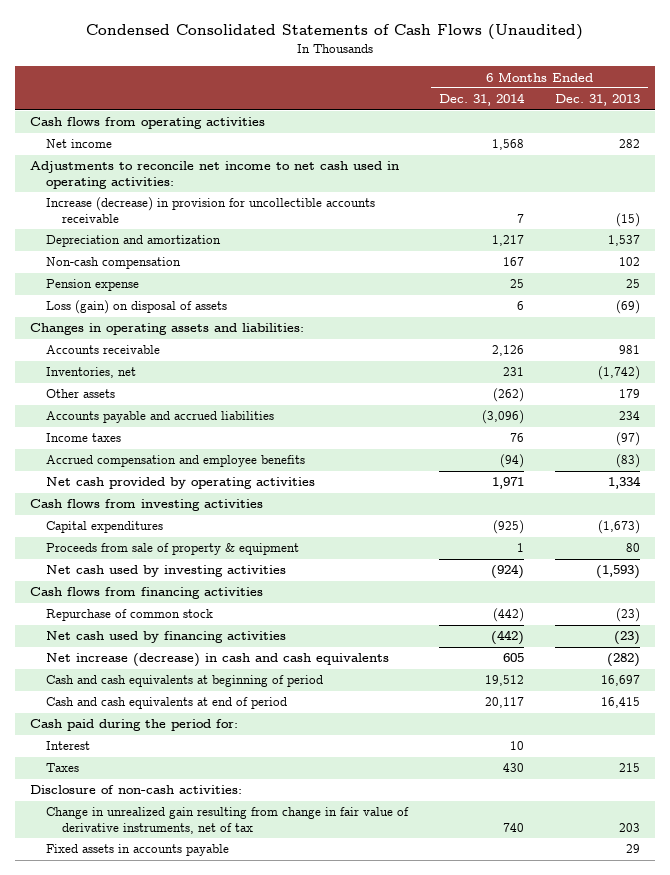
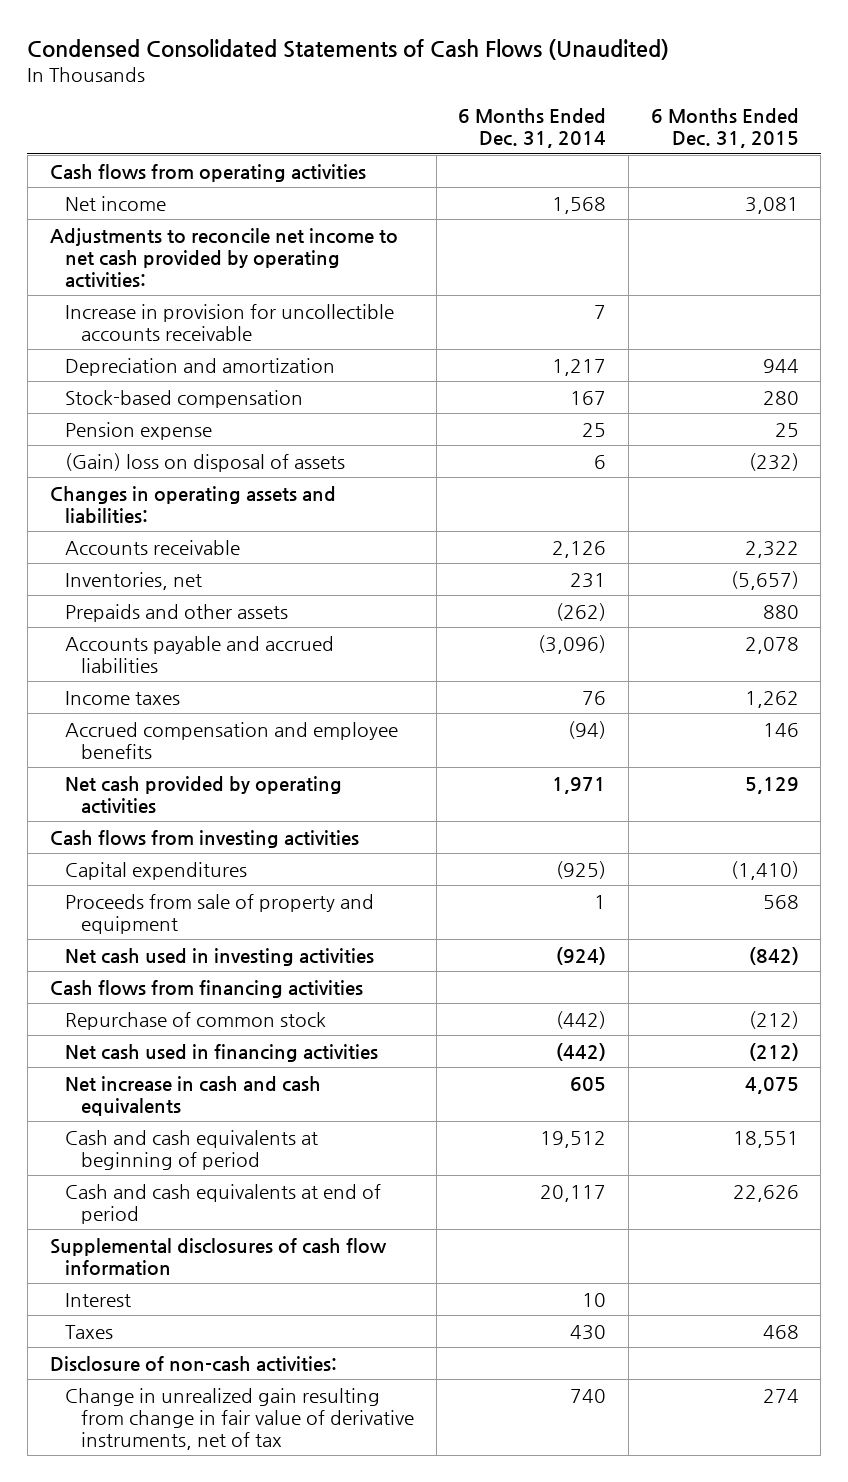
- | 6 Months Ended Dec. 31, 2014 | 6 Months Ended Dec. 31, 2013
+ | 6 Months Ended Dec. 31, 2014 | 6 Months Ended Dec. 31, 2015
- Adjustments to reconcile net income to net cash used in operating activities:
- Increase (decrease) in provision for uncollectible accounts receivable | 7 | (15)
+ Adjustments to reconcile net income to net cash provided by operating activities:
+ Increase in provision for uncollectible accounts receivable | 7 |
- Non-cash compensation | 167 | 102
+ Stock-based compensation | 167 | 280
- Loss (gain) on disposal of assets | 6 | (69)
+ (Gain) loss on disposal of assets | 6 | (232)
- Other assets | (262) | 179
+ Prepaids and other assets | (262) | 880
- Proceeds from sale of property & equipment | 1 | 80
- Net cash used by investing activities | (924) | (1,593)
+ Proceeds from sale of property and equipment | 1 | 568
+ Net cash used in investing activities | (924) | (842)
- Net cash used by financing activities | (442) | (23)
- Net increase (decrease) in cash and cash equivalents | 605 | (282)
+ Net cash used in financing activities | (442) | (212)
+ Net increase in cash and cash equivalents | 605 | 4,075
- Cash paid during the period for:
+ Supplemental disclosures of cash flow information
- Fixed assets in accounts payable | | 29

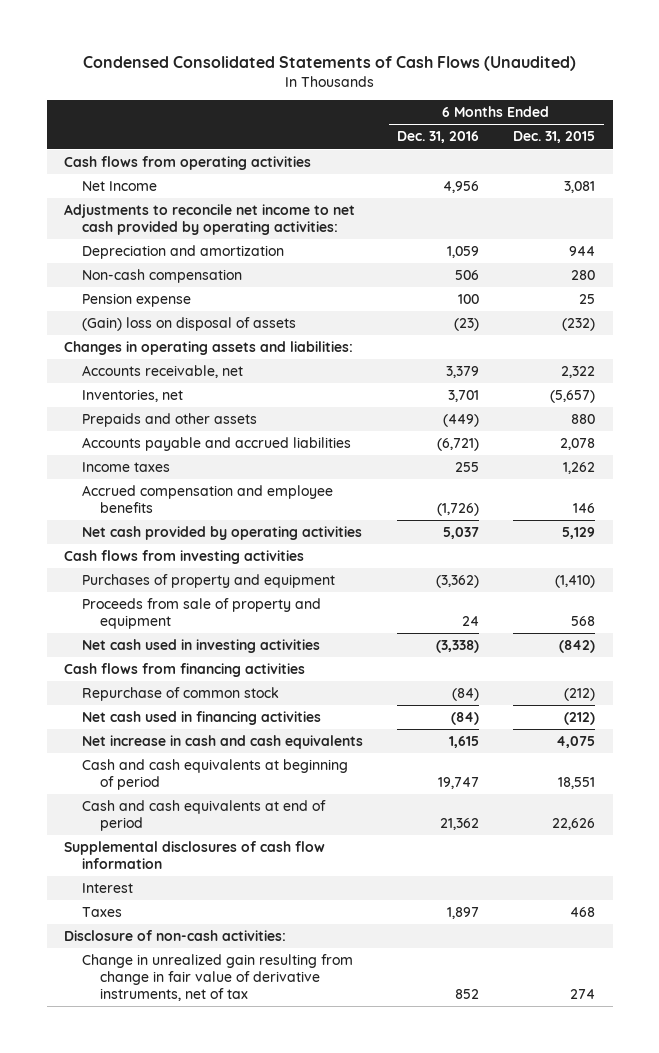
- | 6 Months Ended Dec. 31, 2014 | 6 Months Ended Dec. 31, 2015
+ | 6 Months Ended Dec. 31, 2016 | 6 Months Ended Dec. 31, 2015
- Net income | 1,568 | 3,081
+ Net Income | 4,956 | 3,081
- Increase in provision for uncollectible accounts receivable | 7 |
- Stock-based compensation | 167 | 280
+ Non-cash compensation | 506 | 280
- Accounts receivable | 2,126 | 2,322
+ Accounts receivable, net | 3,379 | 2,322
- Capital expenditures | (925) | (1,410)
+ Purchases of property and equipment | (3,362) | (1,410)

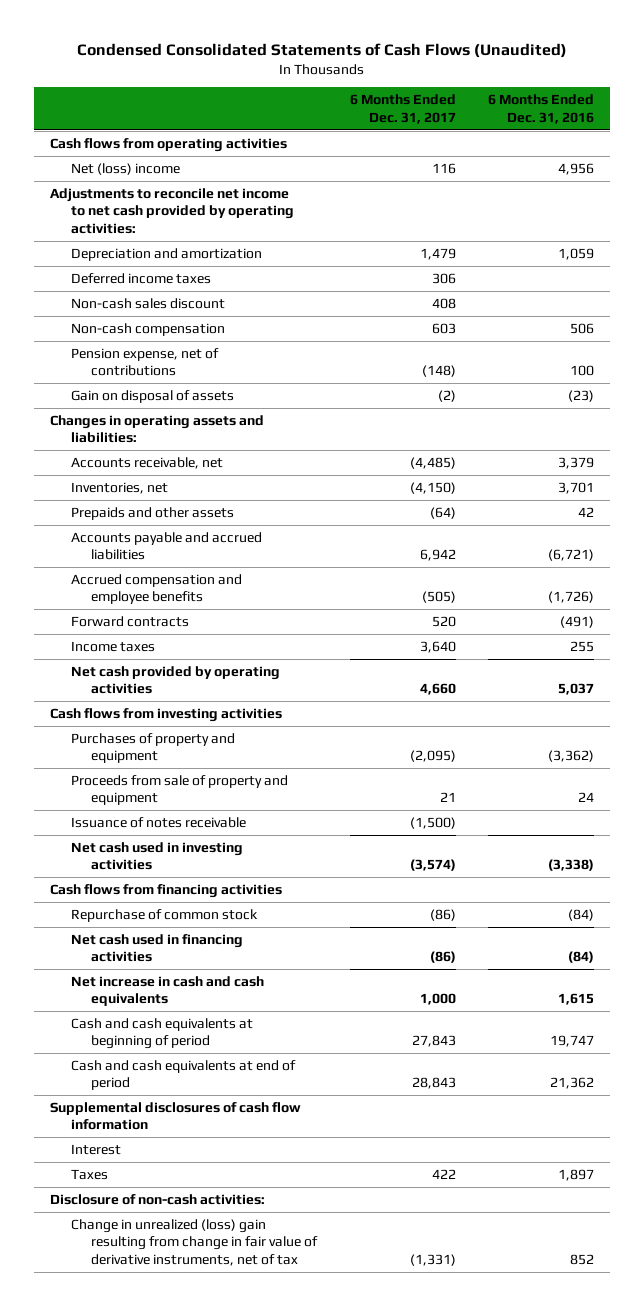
- | 6 Months Ended Dec. 31, 2016 | 6 Months Ended Dec. 31, 2015
+ | 6 Months Ended Dec. 31, 2017 | 6 Months Ended Dec. 31, 2016
- Net Income | 4,956 | 3,081
+ Net (loss) income | 116 | 4,956
+ Deferred income taxes | 306 |
+ Non-cash sales discount | 408 |
- Pension expense | 100 | 25
- (Gain) loss on disposal of assets | (23) | (232)
+ Pension expense, net of contributions | (148) | 100
+ Gain on disposal of assets | (2) | (23)
- Prepaids and other assets | (449) | 880
+ Prepaids and other assets | (64) | 42
+ Forward contracts | 520 | (491)
moved down: Income taxes | 3,640 | 255
+ Issuance of notes receivable | (1,500) |
- Change in unrealized gain resulting from change in fair value of derivative instruments, net of tax | 852 | 274
+ Change in unrealized (loss) gain resulting from change in fair value of derivative instruments, net of tax | (1,331) | 852

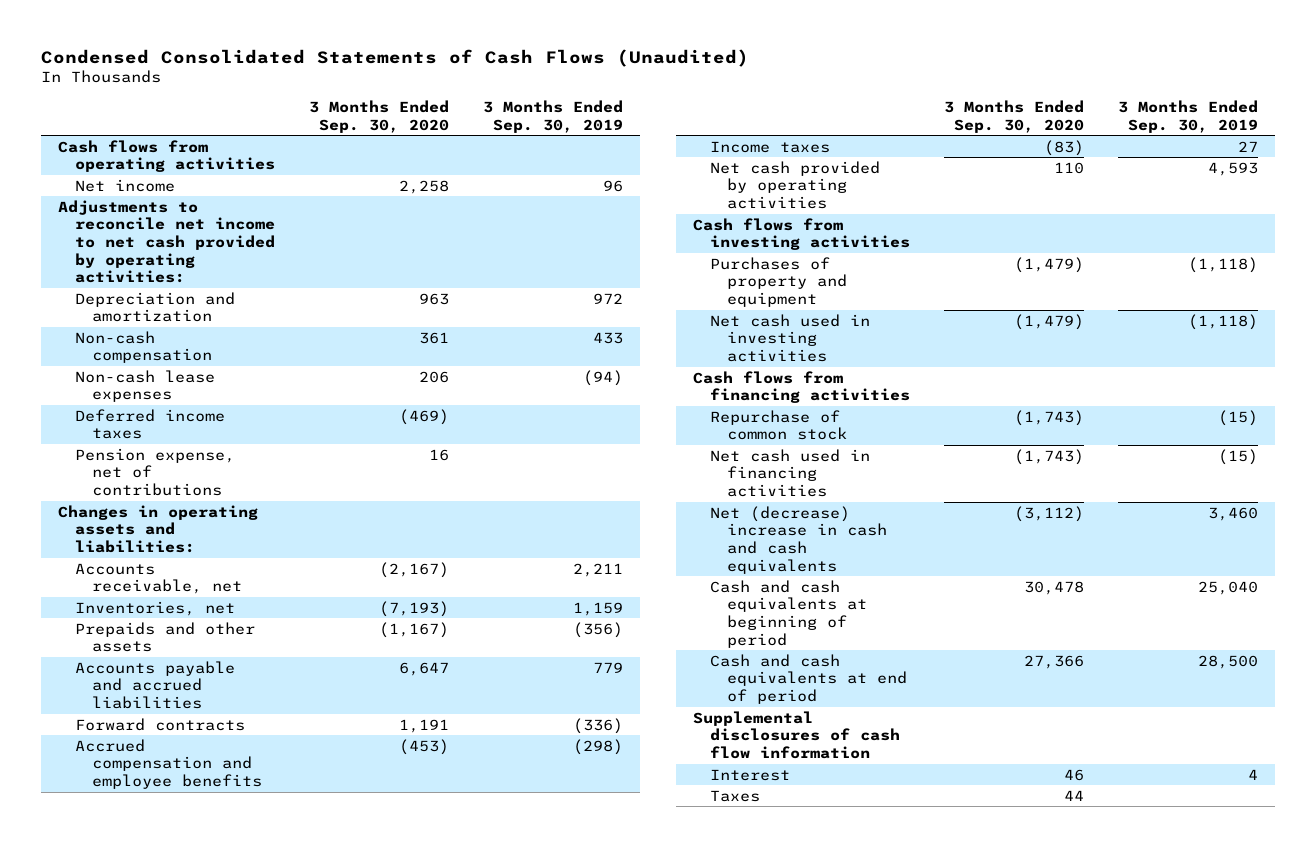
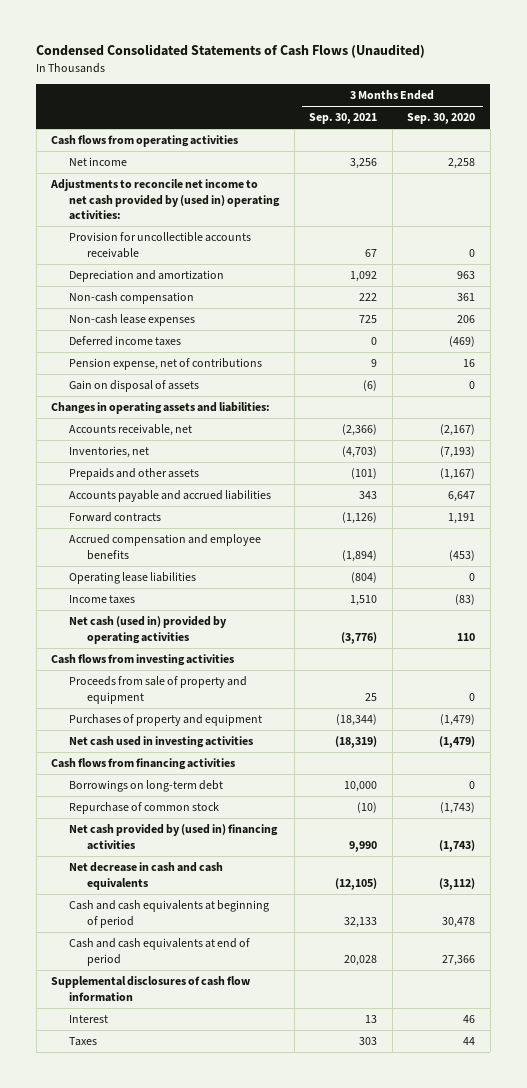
- | 3 Months Ended Sep. 30, 2020 | 3 Months Ended Sep. 30, 2019
+ | 3 Months Ended Sep. 30, 2021 | 3 Months Ended Sep. 30, 2020
- Adjustments to reconcile net income to net cash provided by operating activities:
+ Adjustments to reconcile net income to net cash provided by (used in) operating activities:
+ Provision for uncollectible accounts receivable | 67 | 0
+ Gain on disposal of assets | (6) | 0
+ Operating lease liabilities | (804) | 0
- Net cash provided by operating activities | 110 | 4,593
+ Net cash (used in) provided by operating activities | (3,776) | 110
+ Proceeds from sale of property and equipment | 25 | 0
+ Borrowings on long-term debt | 10,000 | 0
- Net cash used in financing activities | (1,743) | (15)
- Net (decrease) increase in cash and cash equivalents | (3,112) | 3,460
+ Net cash provided by (used in) financing activities | 9,990 | (1,743)
+ Net decrease in cash and cash equivalents | (12,105) | (3,112)

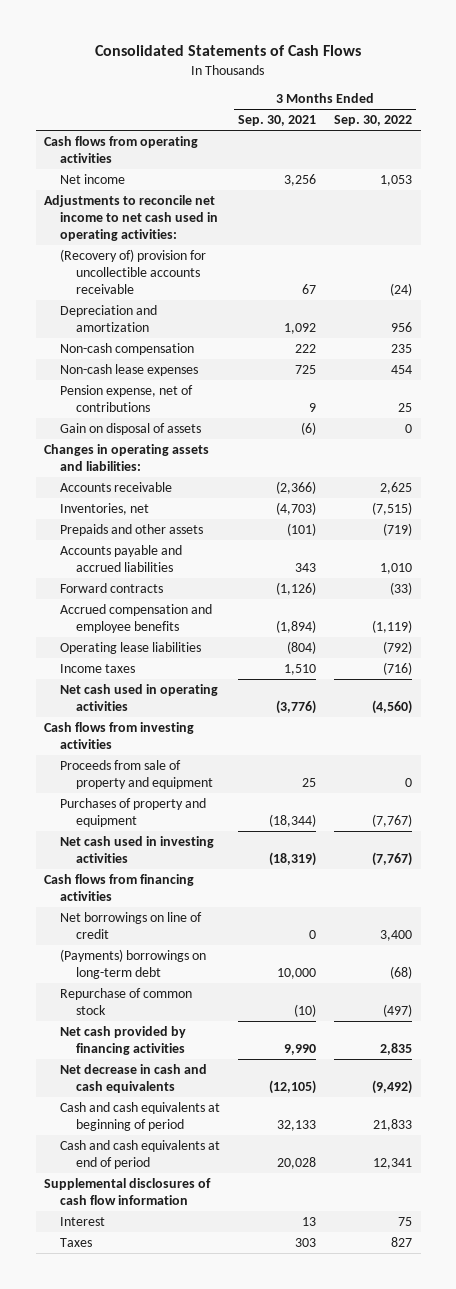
- Condensed Consolidated Statements of Cash Flows (Unaudited)
+ Consolidated Statements of Cash Flows
- | 3 Months Ended Sep. 30, 2021 | 3 Months Ended Sep. 30, 2020
+ | 3 Months Ended Sep. 30, 2021 | 3 Months Ended Sep. 30, 2022
- Adjustments to reconcile net income to net cash provided by (used in) operating activities:
- Provision for uncollectible accounts receivable | 67 | 0
+ Adjustments to reconcile net income to net cash used in operating activities:
+ (Recovery of) provision for uncollectible accounts receivable | 67 | (24)
- Deferred income taxes | 0 | (469)
- Accounts receivable, net | (2,366) | (2,167)
+ Accounts receivable | (2,366) | 2,625
- Net cash (used in) provided by operating activities | (3,776) | 110
+ Net cash used in operating activities | (3,776) | (4,560)
- Borrowings on long-term debt | 10,000 | 0
+ Net borrowings on line of credit | 0 | 3,400
+ (Payments) borrowings on long-term debt | 10,000 | (68)
- Net cash provided by (used in) financing activities | 9,990 | (1,743)
+ Net cash provided by financing activities | 9,990 | 2,835

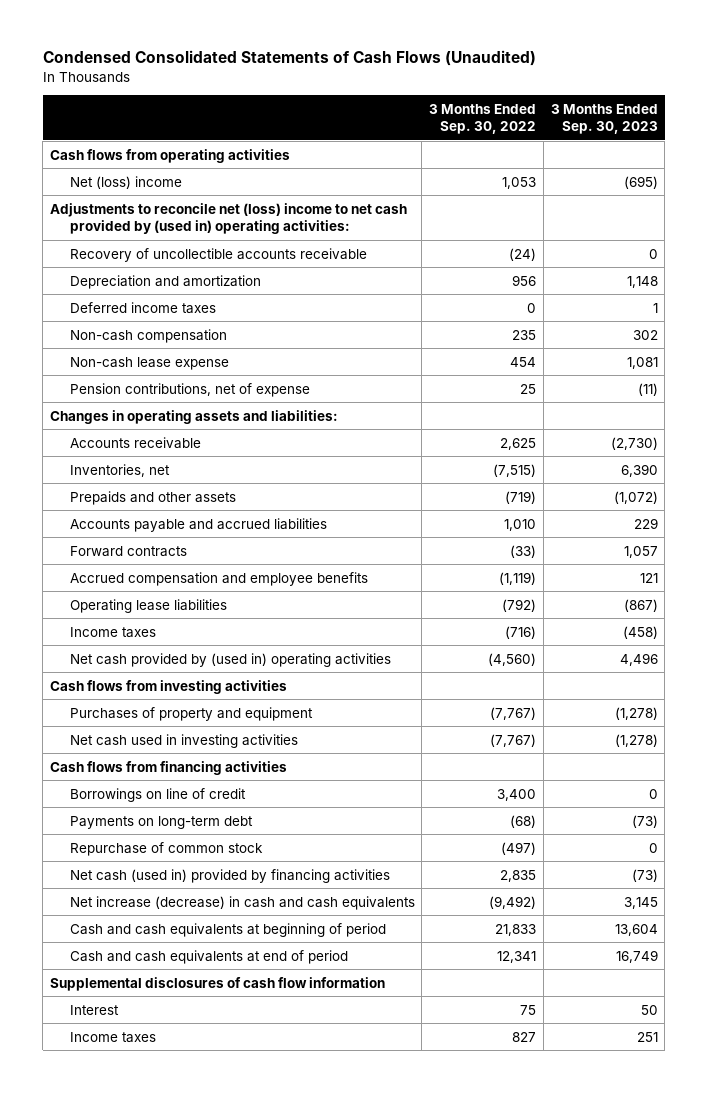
- Consolidated Statements of Cash Flows
+ Condensed Consolidated Statements of Cash Flows (Unaudited)
- | 3 Months Ended Sep. 30, 2021 | 3 Months Ended Sep. 30, 2022
+ | 3 Months Ended Sep. 30, 2022 | 3 Months Ended Sep. 30, 2023
- Net income | 3,256 | 1,053
- Adjustments to reconcile net income to net cash used in operating activities:
- (Recovery of) provision for uncollectible accounts receivable | 67 | (24)
+ Net (loss) income | 1,053 | (695)
+ Adjustments to reconcile net (loss) income to net cash provided by (used in) operating activities:
+ Recovery of uncollectible accounts receivable | (24) | 0
+ Deferred income taxes | 0 | 1
- Non-cash lease expenses | 725 | 454
- Pension expense, net of contributions | 9 | 25
- Gain on disposal of assets | (6) | 0
+ Non-cash lease expense | 454 | 1,081
+ Pension contributions, net of expense | 25 | (11)
- Net cash used in operating activities | (3,776) | (4,560)
+ Net cash provided by (used in) operating activities | (4,560) | 4,496
- Proceeds from sale of property and equipment | 25 | 0
- Net borrowings on line of credit | 0 | 3,400
- (Payments) borrowings on long-term debt | 10,000 | (68)
+ Borrowings on line of credit | 3,400 | 0
+ Payments on long-term debt | (68) | (73)
- Net cash provided by financing activities | 9,990 | 2,835
- Net decrease in cash and cash equivalents | (12,105) | (9,492)
+ Net cash (used in) provided by financing activities | 2,835 | (73)
+ Net increase (decrease) in cash and cash equivalents | (9,492) | 3,145
- Taxes | 303 | 827
+ Income taxes | 827 | 251

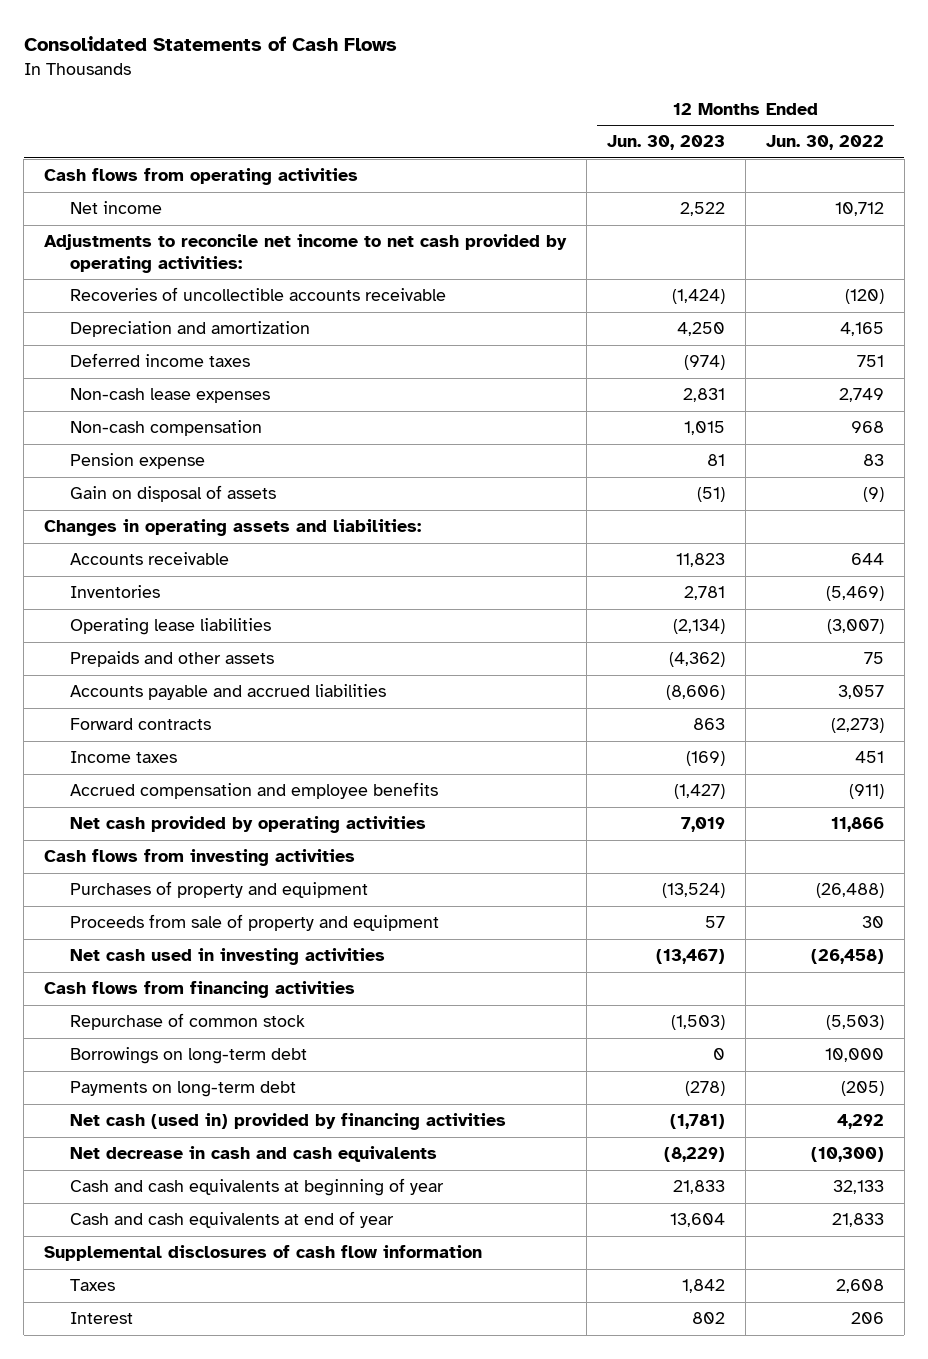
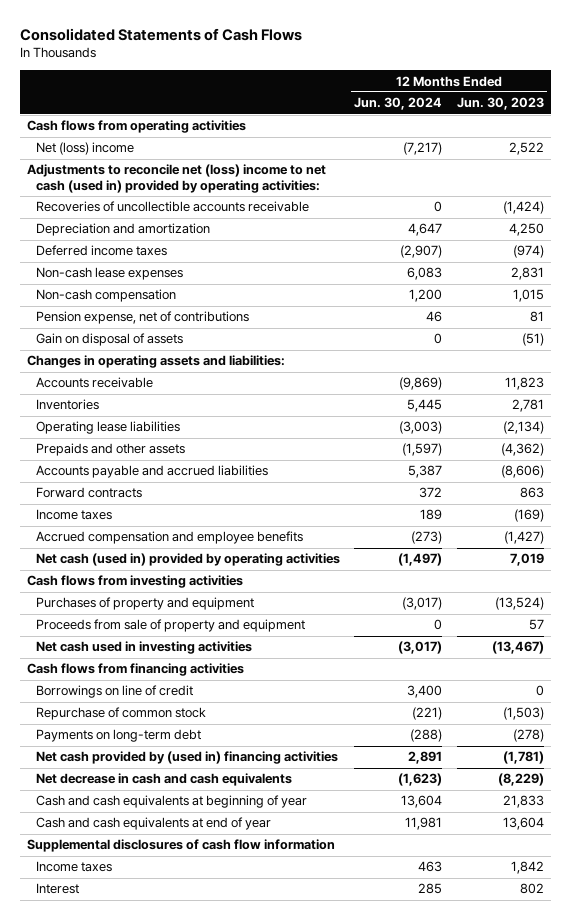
- | 12 Months Ended Jun. 30, 2023 | 12 Months Ended Jun. 30, 2022
+ | 12 Months Ended Jun. 30, 2024 | 12 Months Ended Jun. 30, 2023
- Net income | 2,522 | 10,712
- Adjustments to reconcile net income to net cash provided by operating activities:
+ Net (loss) income | (7,217) | 2,522
+ Adjustments to reconcile net (loss) income to net cash (used in) provided by operating activities:
- Pension expense | 81 | 83
+ Pension expense, net of contributions | 46 | 81
- Net cash provided by operating activities | 7,019 | 11,866
+ Net cash (used in) provided by operating activities | (1,497) | 7,019
+ Borrowings on line of credit | 3,400 | 0
- Borrowings on long-term debt | 0 | 10,000
- Net cash (used in) provided by financing activities | (1,781) | 4,292
+ Net cash provided by (used in) financing activities | 2,891 | (1,781)
- Taxes | 1,842 | 2,608
+ Income taxes | 463 | 1,842

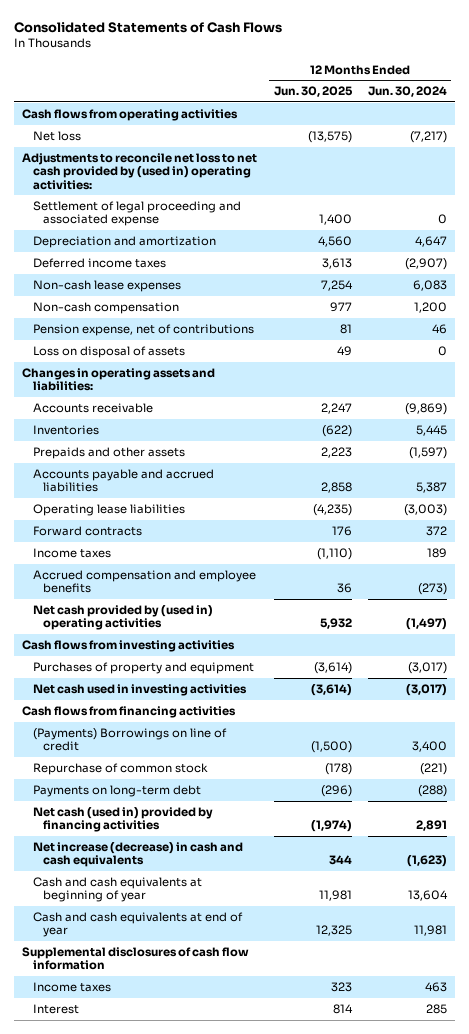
- | 12 Months Ended Jun. 30, 2024 | 12 Months Ended Jun. 30, 2023
+ | 12 Months Ended Jun. 30, 2025 | 12 Months Ended Jun. 30, 2024
- Net (loss) income | (7,217) | 2,522
- Adjustments to reconcile net (loss) income to net cash (used in) provided by operating activities:
- Recoveries of uncollectible accounts receivable | 0 | (1,424)
+ Net loss | (13,575) | (7,217)
+ Adjustments to reconcile net loss to net cash provided by (used in) operating activities:
+ Settlement of legal proceeding and associated expense | 1,400 | 0
- Gain on disposal of assets | 0 | (51)
+ Loss on disposal of assets | 49 | 0
moved down: Operating lease liabilities | (4,235) | (3,003)
- Net cash (used in) provided by operating activities | (1,497) | 7,019
+ Net cash provided by (used in) operating activities | 5,932 | (1,497)
- Proceeds from sale of property and equipment | 0 | 57
- Borrowings on line of credit | 3,400 | 0
+ (Payments) Borrowings on line of credit | (1,500) | 3,400
- Net cash provided by (used in) financing activities | 2,891 | (1,781)
- Net decrease in cash and cash equivalents | (1,623) | (8,229)
+ Net cash (used in) provided by financing activities | (1,974) | 2,891
+ Net increase (decrease) in cash and cash equivalents | 344 | (1,623)

